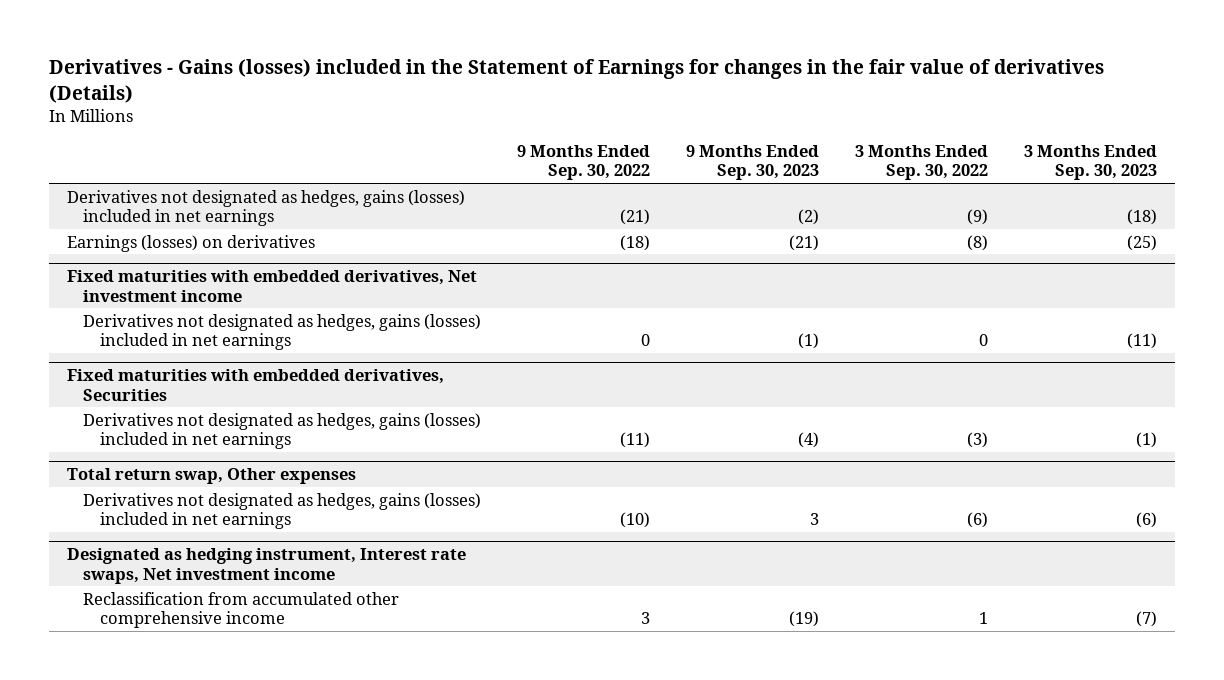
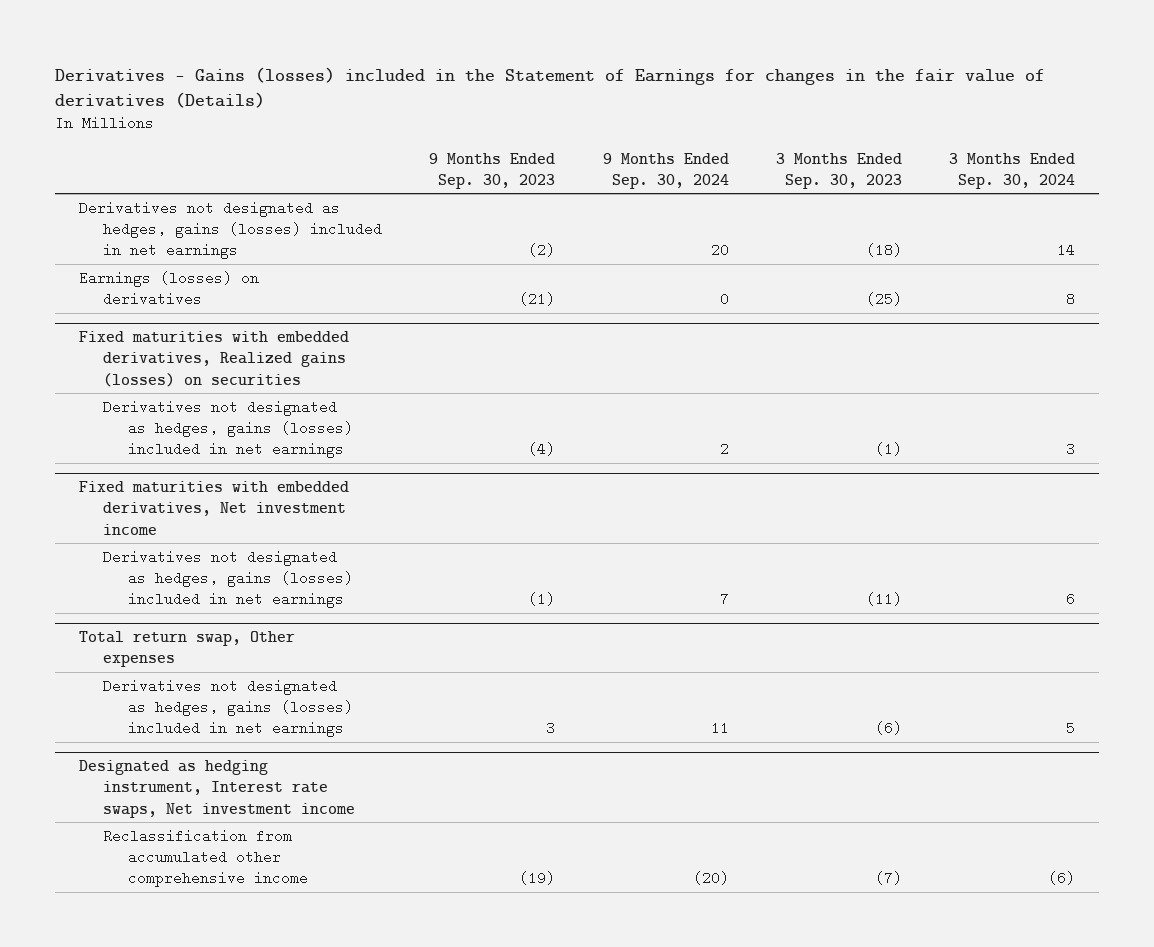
- | 9 Months Ended Sep. 30, 2022 | 9 Months Ended Sep. 30, 2023 | 3 Months Ended Sep. 30, 2022 | 3 Months Ended Sep. 30, 2023
+ | 9 Months Ended Sep. 30, 2023 | 9 Months Ended Sep. 30, 2024 | 3 Months Ended Sep. 30, 2023 | 3 Months Ended Sep. 30, 2024
+ Fixed maturities with embedded derivatives, Realized gains (losses) on securities
+ Derivatives not designated as hedges, gains (losses) included in net earnings | (4) | 2 | (1) | 3
- Fixed maturities with embedded derivatives, Securities
- Derivatives not designated as hedges, gains (losses) included in net earnings | (11) | (4) | (3) | (1)

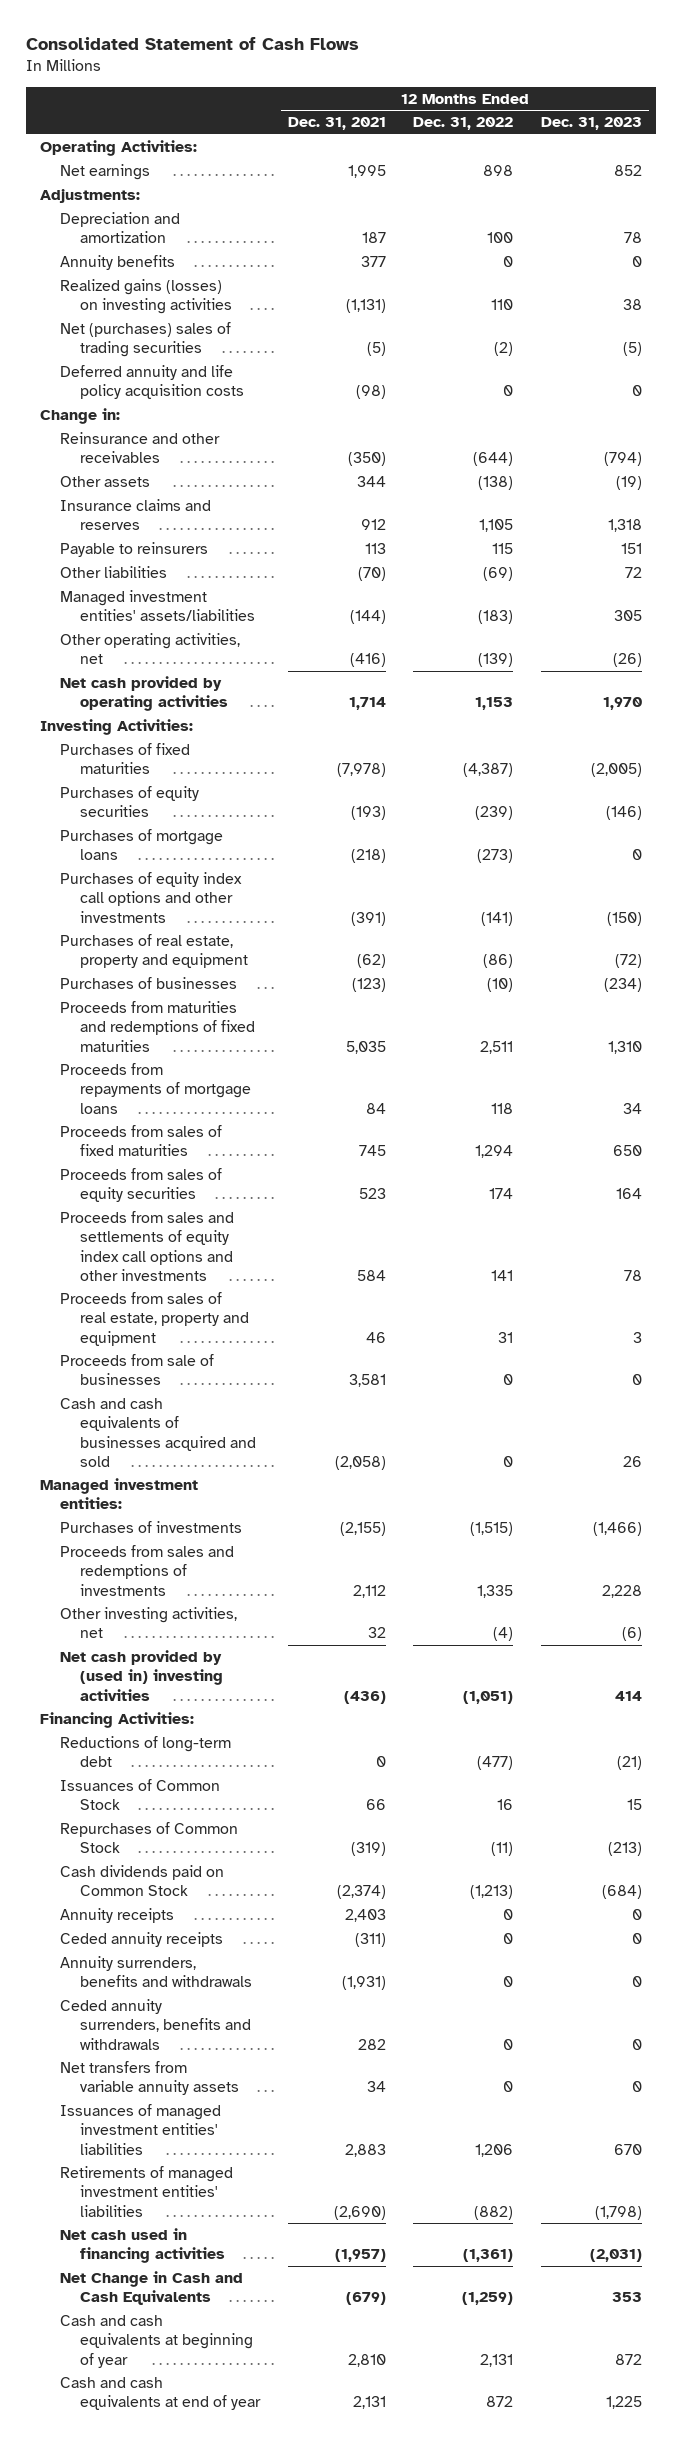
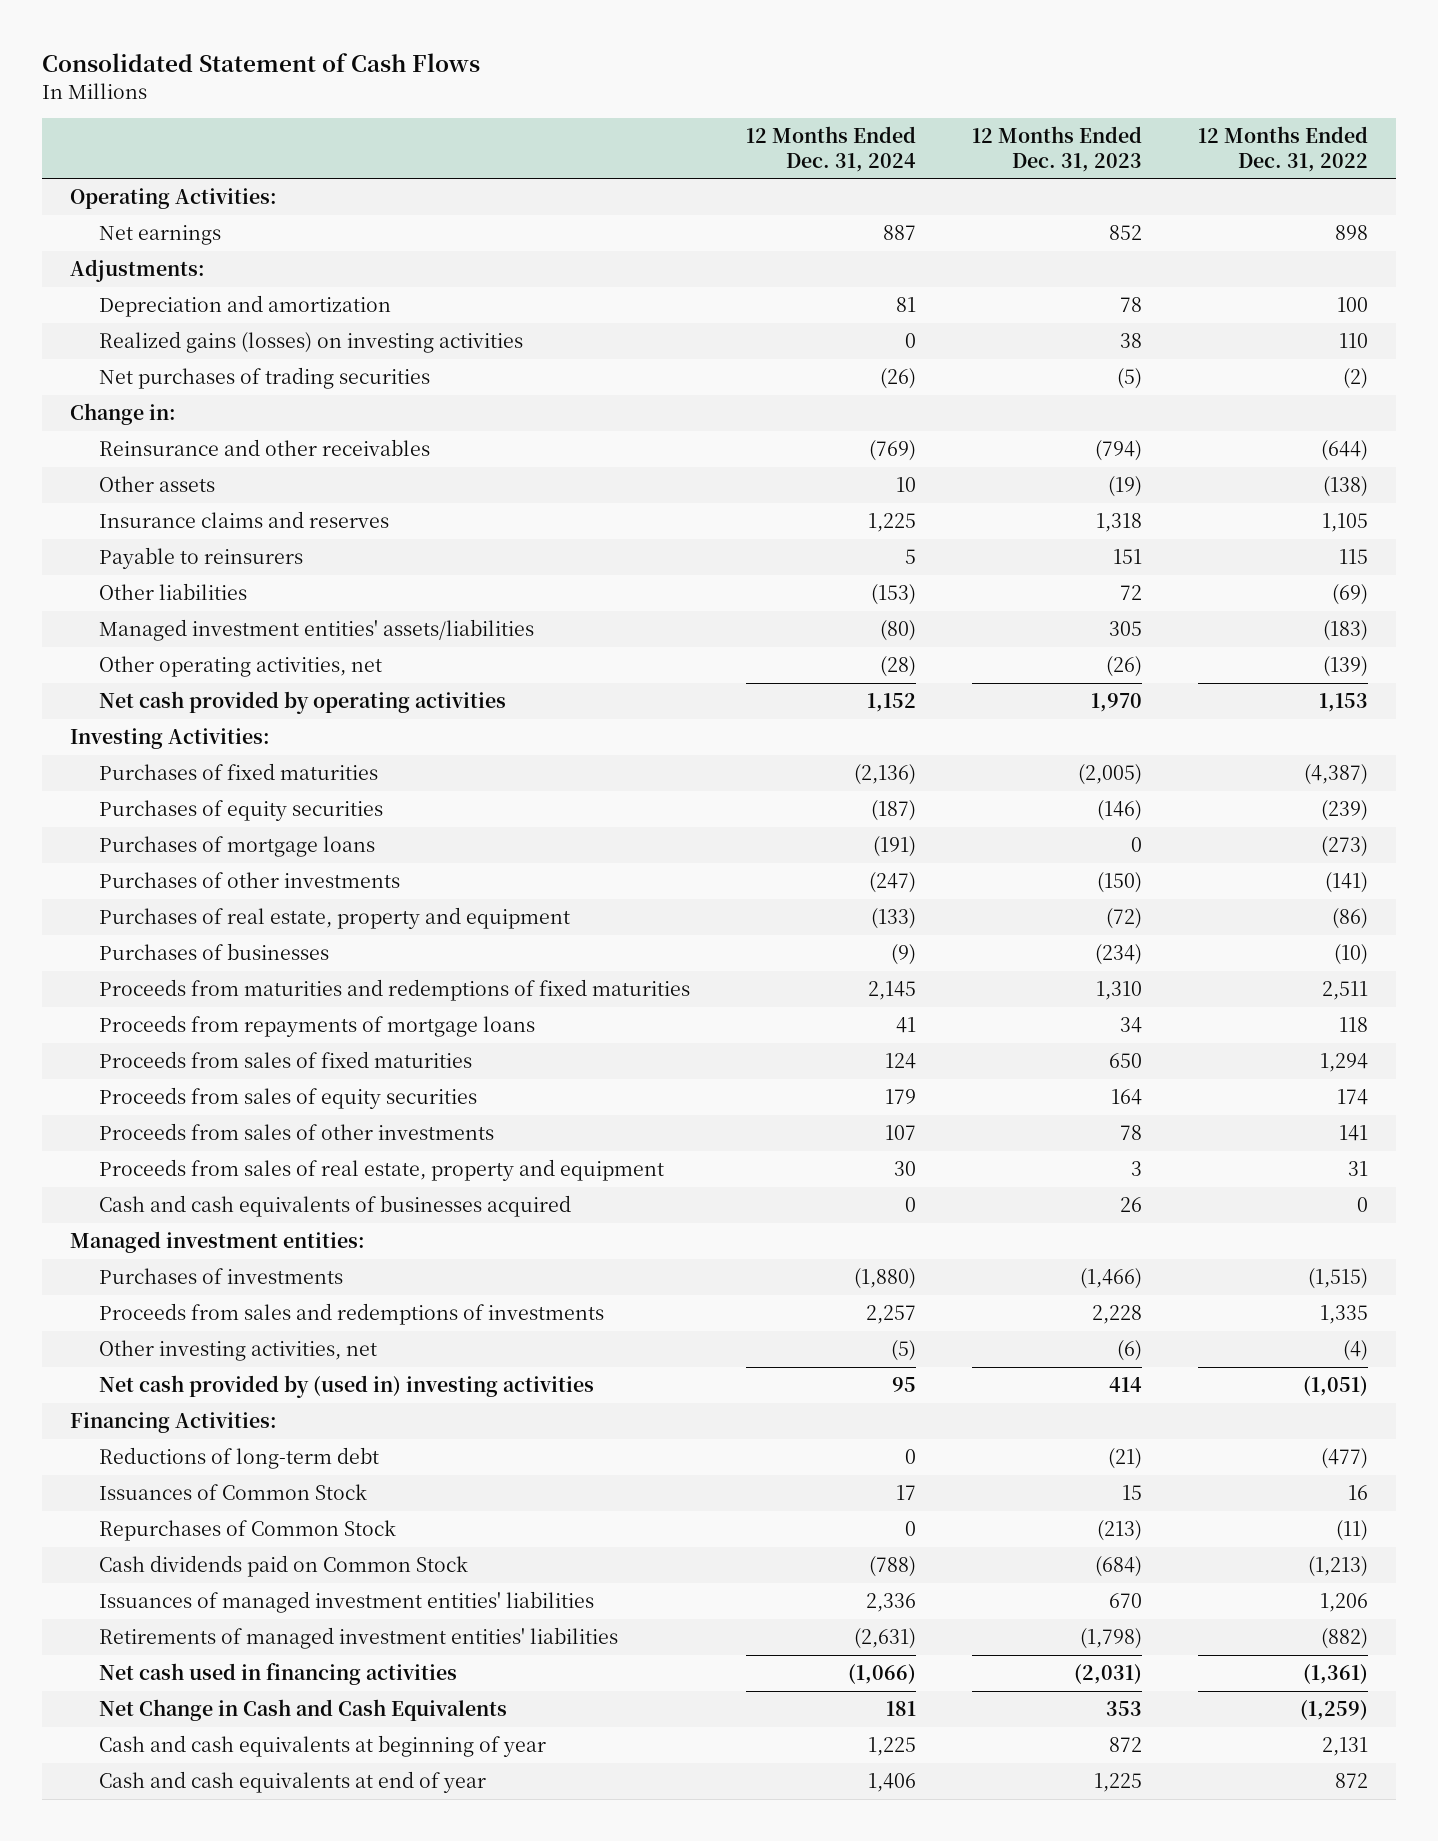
- | 12 Months Ended Dec. 31, 2021 | 12 Months Ended Dec. 31, 2022 | 12 Months Ended Dec. 31, 2023
+ | 12 Months Ended Dec. 31, 2024 | 12 Months Ended Dec. 31, 2023 | 12 Months Ended Dec. 31, 2022
- Annuity benefits | 377 | 0 | 0
- Net (purchases) sales of trading securities | (5) | (2) | (5)
- Deferred annuity and life policy acquisition costs | (98) | 0 | 0
+ Net purchases of trading securities | (26) | (5) | (2)
- Purchases of equity index call options and other investments | (391) | (141) | (150)
+ Purchases of other investments | (247) | (150) | (141)
- Proceeds from sales and settlements of equity index call options and other investments | 584 | 141 | 78
+ Proceeds from sales of other investments | 107 | 78 | 141
- Proceeds from sale of businesses | 3,581 | 0 | 0
- Cash and cash equivalents of businesses acquired and sold | (2,058) | 0 | 26
+ Cash and cash equivalents of businesses acquired | 0 | 26 | 0
- Annuity receipts | 2,403 | 0 | 0
- Ceded annuity receipts | (311) | 0 | 0
- Annuity surrenders, benefits and withdrawals | (1,931) | 0 | 0
- Ceded annuity surrenders, benefits and withdrawals | 282 | 0 | 0
- Net transfers from variable annuity assets | 34 | 0 | 0

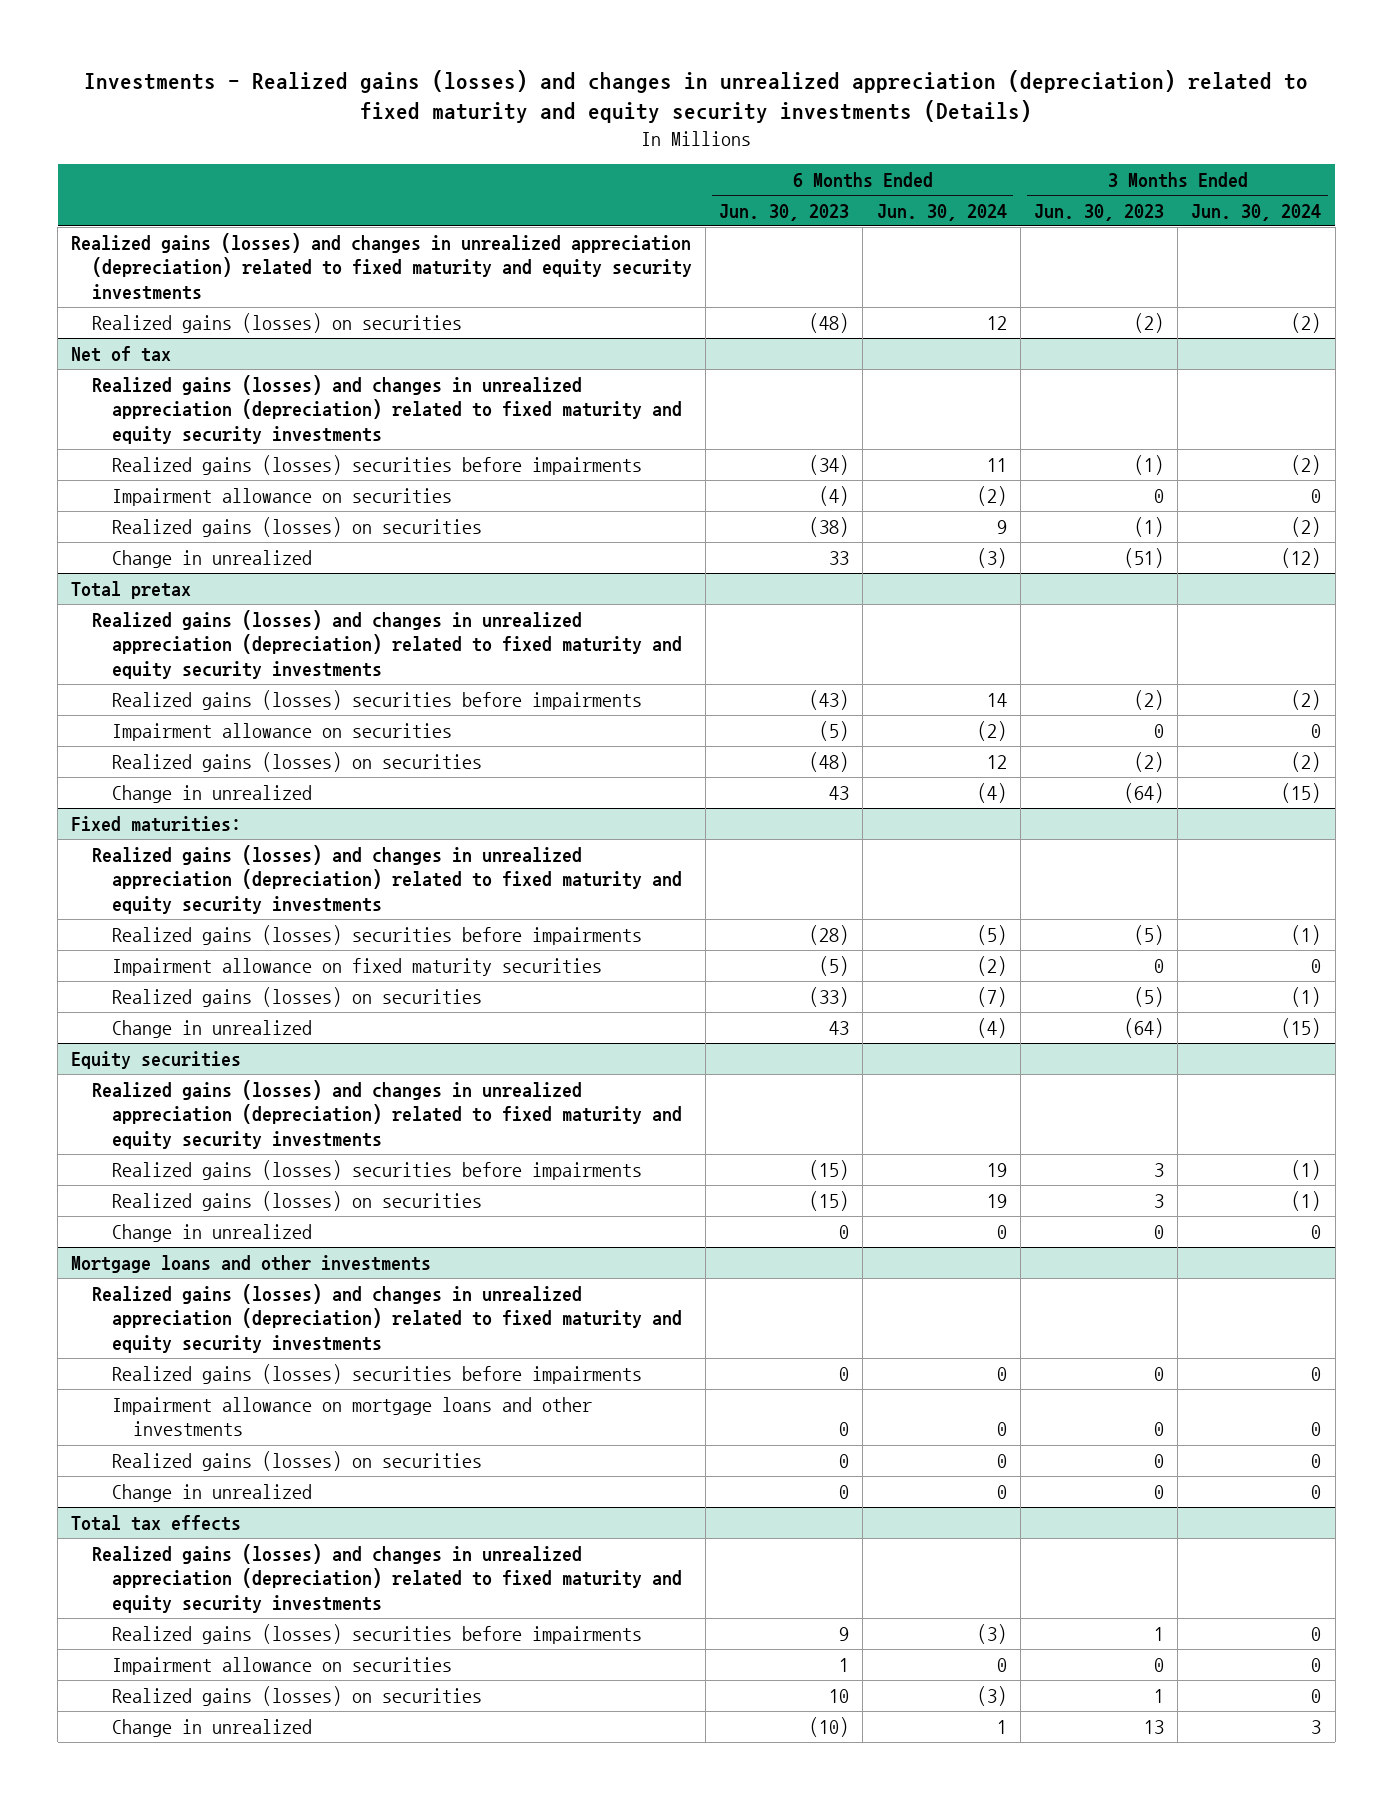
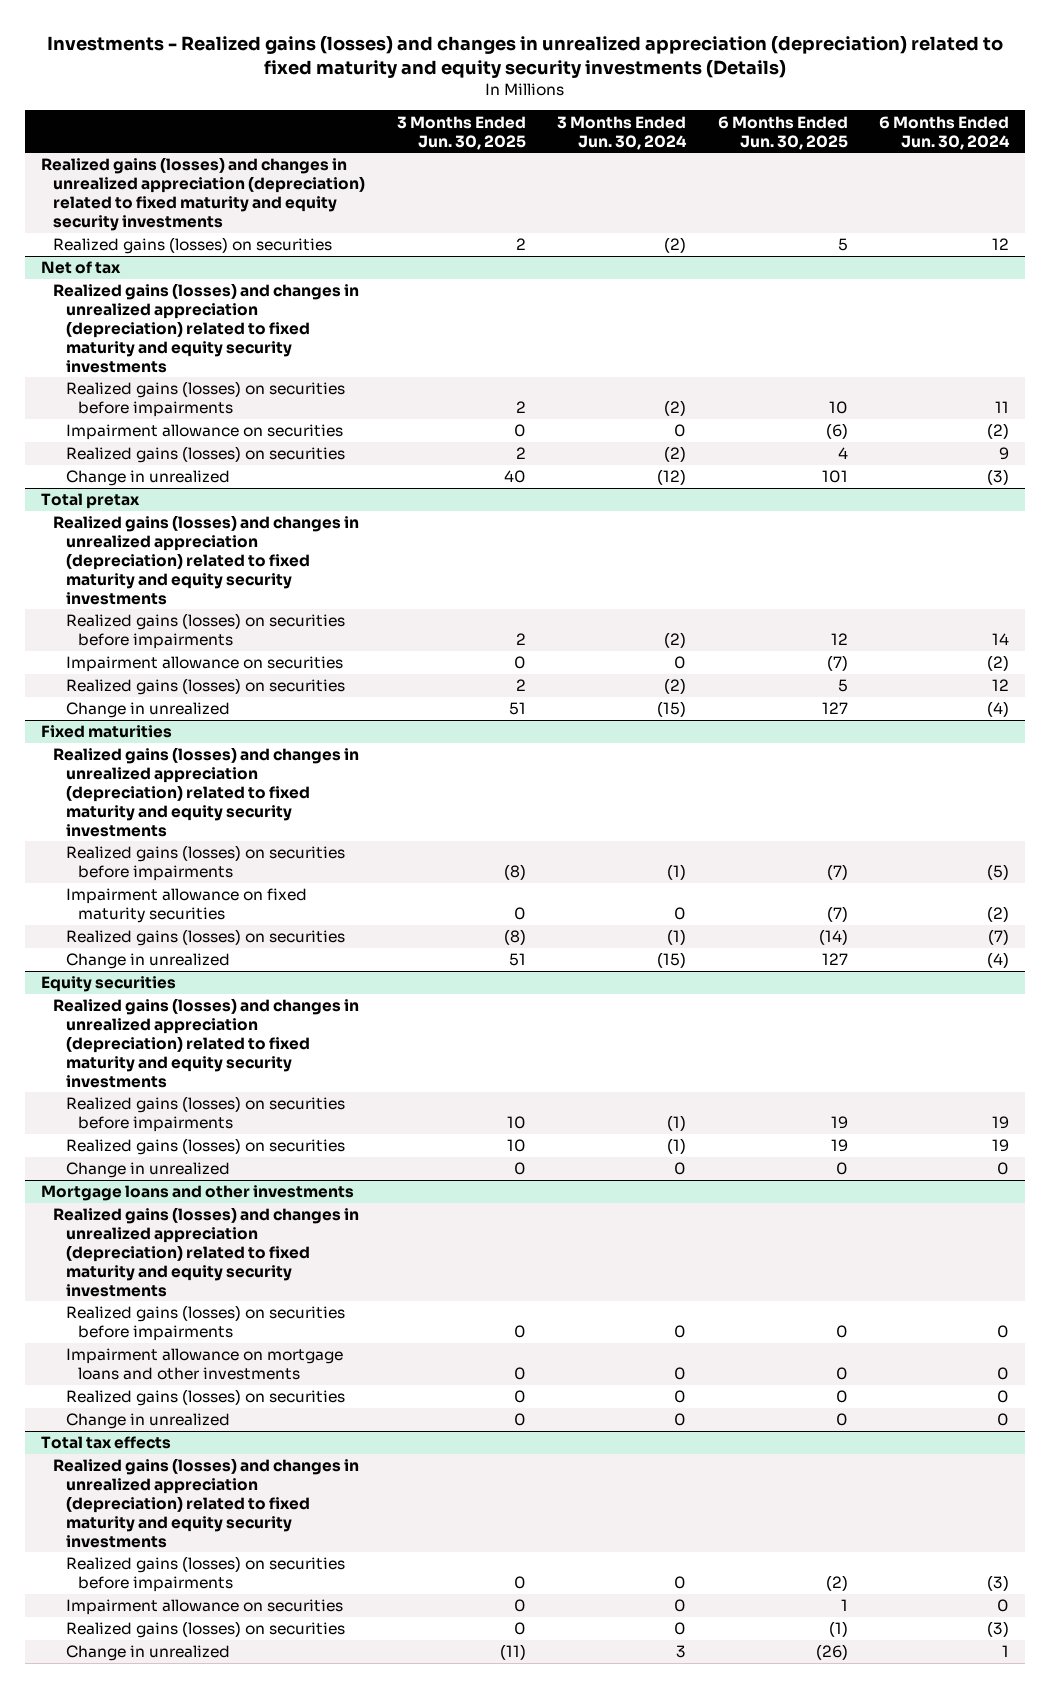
- | 6 Months Ended Jun. 30, 2023 | 6 Months Ended Jun. 30, 2024 | 3 Months Ended Jun. 30, 2023 | 3 Months Ended Jun. 30, 2024
+ | 3 Months Ended Jun. 30, 2025 | 3 Months Ended Jun. 30, 2024 | 6 Months Ended Jun. 30, 2025 | 6 Months Ended Jun. 30, 2024
@ Net of tax
- Realized gains (losses) securities before impairments | (34) | 11 | (1) | (2)
+ Realized gains (losses) on securities before impairments | 2 | (2) | 10 | 11
@ Total pretax
- Realized gains (losses) securities before impairments | (43) | 14 | (2) | (2)
+ Realized gains (losses) on securities before impairments | 2 | (2) | 12 | 14
- Fixed maturities:
+ Fixed maturities
- Realized gains (losses) securities before impairments | (28) | (5) | (5) | (1)
+ Realized gains (losses) on securities before impairments | (8) | (1) | (7) | (5)
@ Equity securities
- Realized gains (losses) securities before impairments | (15) | 19 | 3 | (1)
+ Realized gains (losses) on securities before impairments | 10 | (1) | 19 | 19
@ Mortgage loans and other investments
- Realized gains (losses) securities before impairments | 0 | 0 | 0 | 0
+ Realized gains (losses) on securities before impairments | 0 | 0 | 0 | 0
@ Total tax effects
- Realized gains (losses) securities before impairments | 9 | (3) | 1 | 0
+ Realized gains (losses) on securities before impairments | 0 | 0 | (2) | (3)

